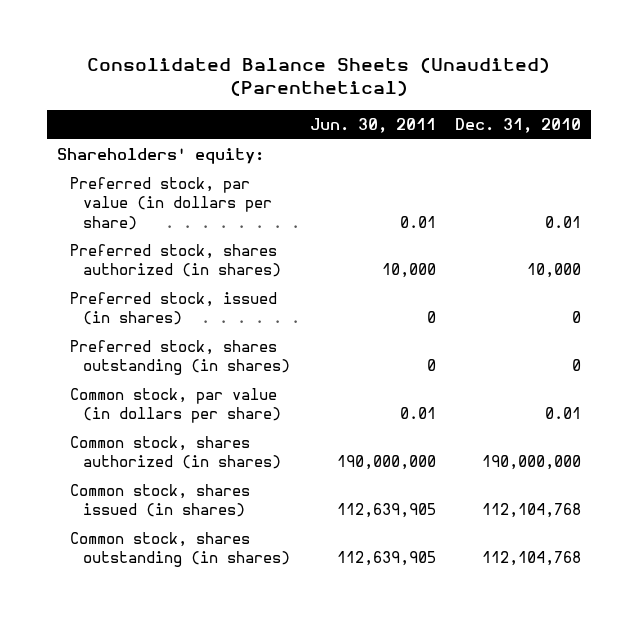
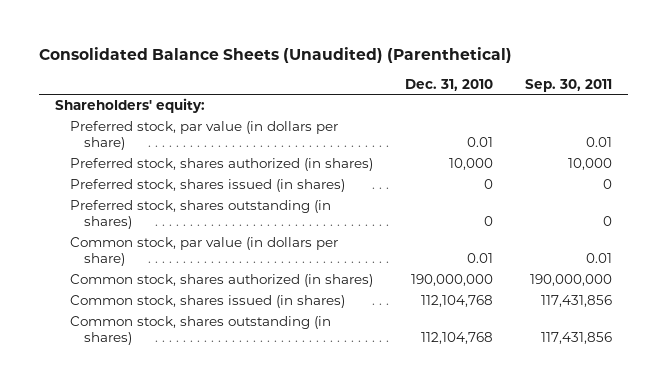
- | Jun. 30, 2011 | Dec. 31, 2010
+ | Dec. 31, 2010 | Sep. 30, 2011
- Preferred stock, issued (in shares) | 0 | 0
+ Preferred stock, shares issued (in shares) | 0 | 0

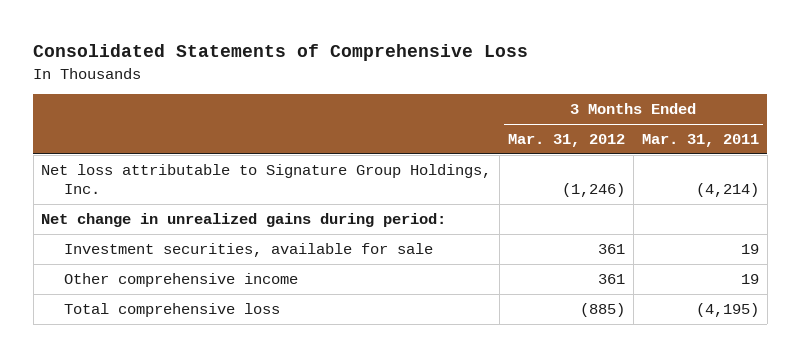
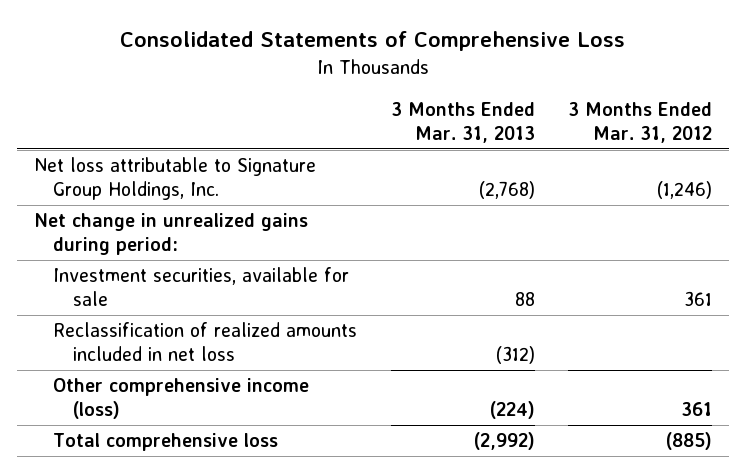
- | 3 Months Ended Mar. 31, 2012 | 3 Months Ended Mar. 31, 2011
+ | 3 Months Ended Mar. 31, 2013 | 3 Months Ended Mar. 31, 2012
- Other comprehensive income | 361 | 19
+ Reclassification of realized amounts included in net loss | (312) |
+ Other comprehensive income (loss) | (224) | 361

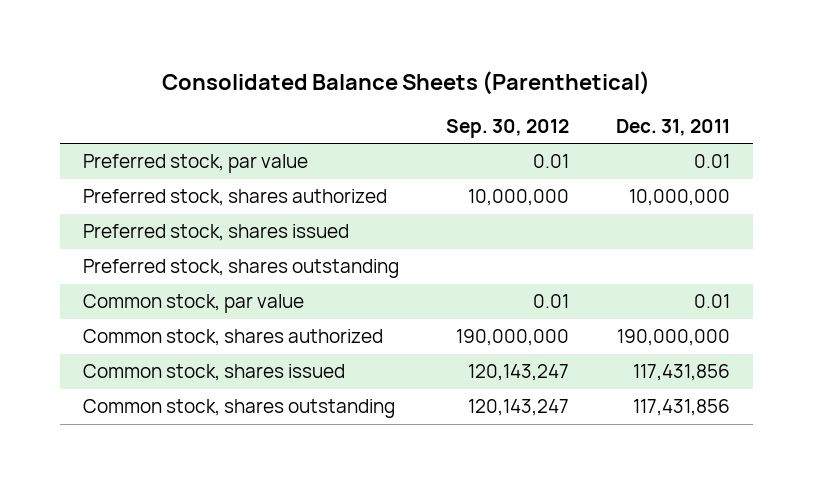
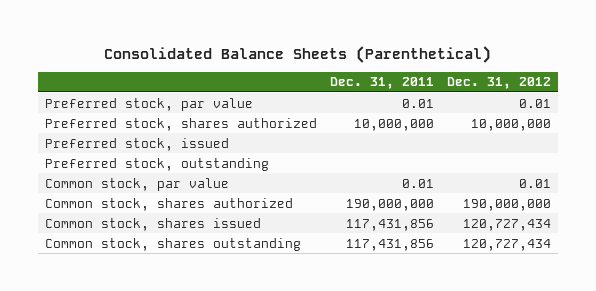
- | Sep. 30, 2012 | Dec. 31, 2011
+ | Dec. 31, 2011 | Dec. 31, 2012
- Preferred stock, shares issued
- Preferred stock, shares outstanding
+ Preferred stock, issued
+ Preferred stock, outstanding

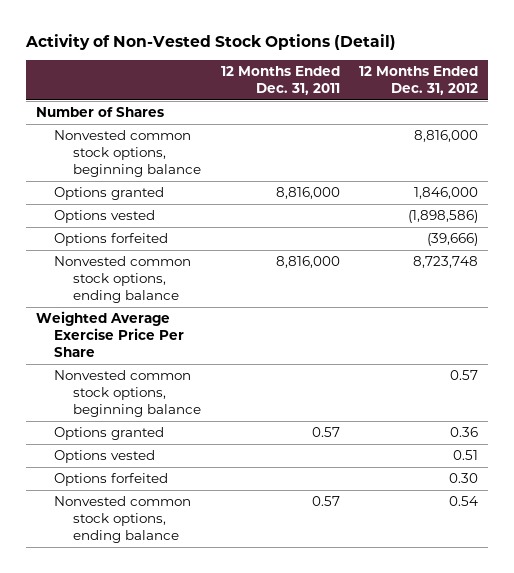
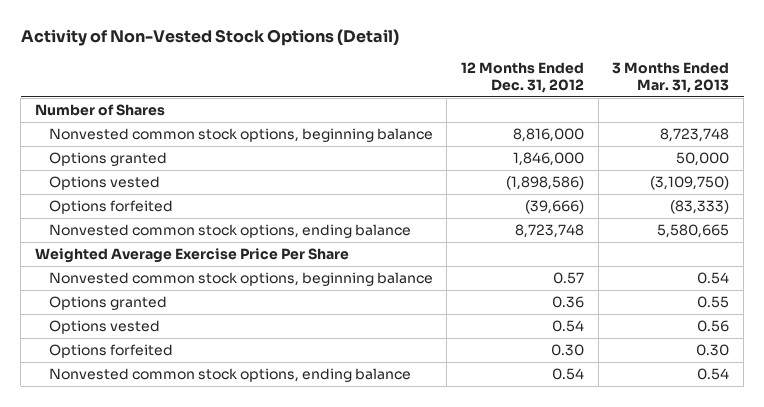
- | 12 Months Ended Dec. 31, 2011 | 12 Months Ended Dec. 31, 2012
+ | 12 Months Ended Dec. 31, 2012 | 3 Months Ended Mar. 31, 2013
- Options vested | | 0.51
+ Options vested | 0.54 | 0.56

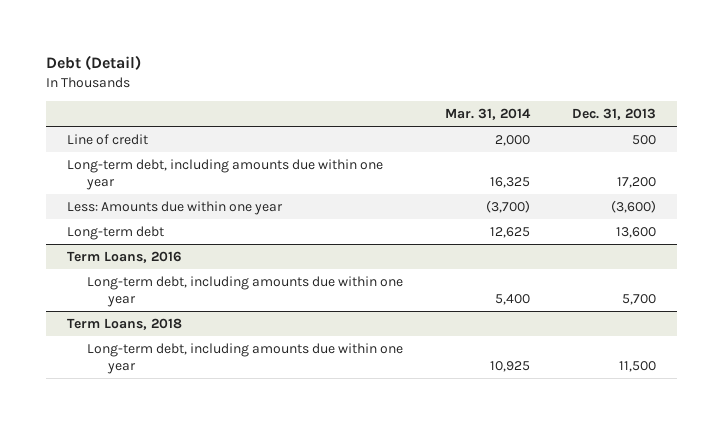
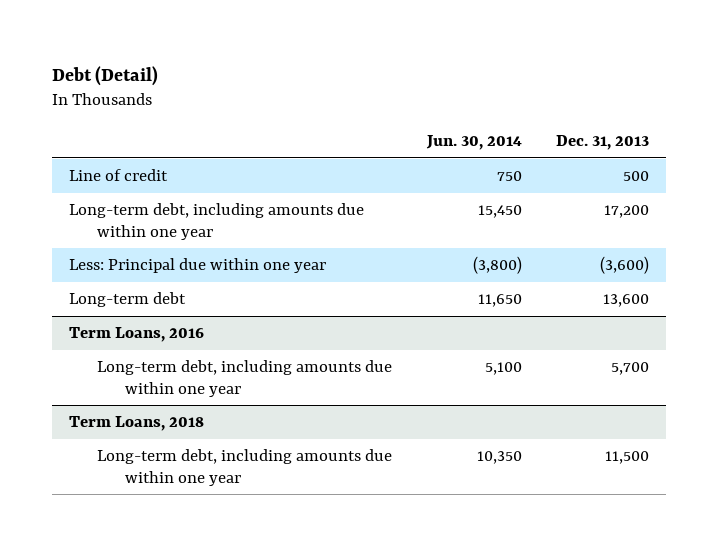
- | Mar. 31, 2014 | Dec. 31, 2013
+ | Jun. 30, 2014 | Dec. 31, 2013
- Less: Amounts due within one year | (3,700) | (3,600)
+ Less: Principal due within one year | (3,800) | (3,600)

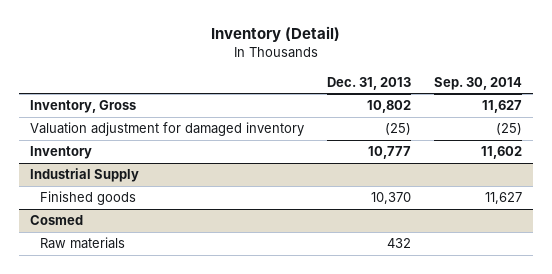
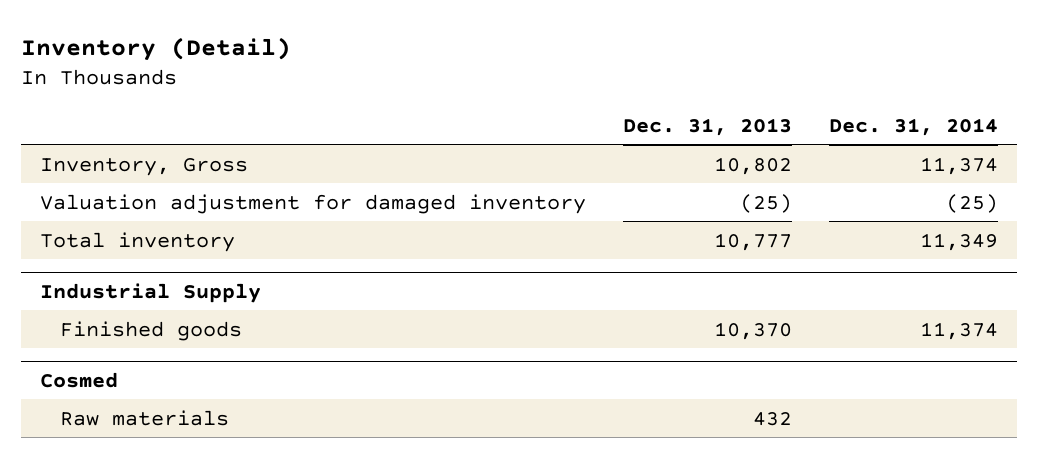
- | Dec. 31, 2013 | Sep. 30, 2014
+ | Dec. 31, 2013 | Dec. 31, 2014
- Inventory | 10,777 | 11,602
+ Total inventory | 10,777 | 11,349

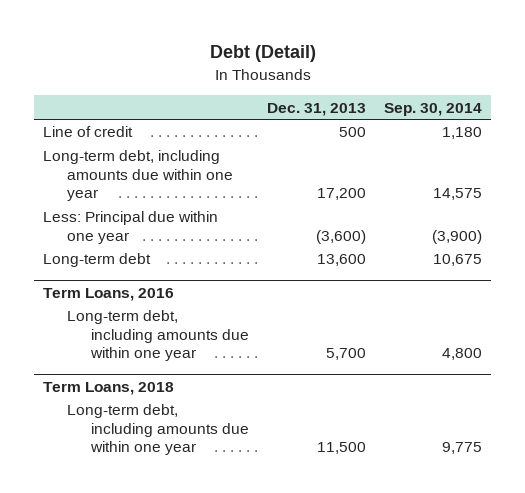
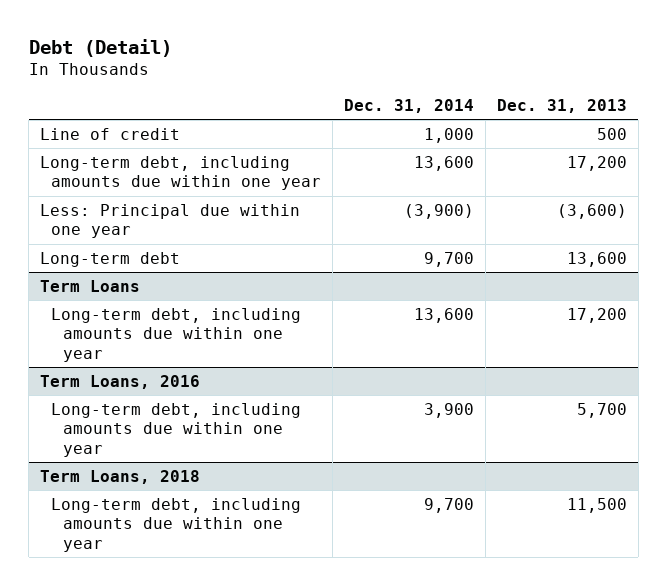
- | Dec. 31, 2013 | Sep. 30, 2014
+ | Dec. 31, 2014 | Dec. 31, 2013
+ Term Loans
+ Long-term debt, including amounts due within one year | 13,600 | 17,200

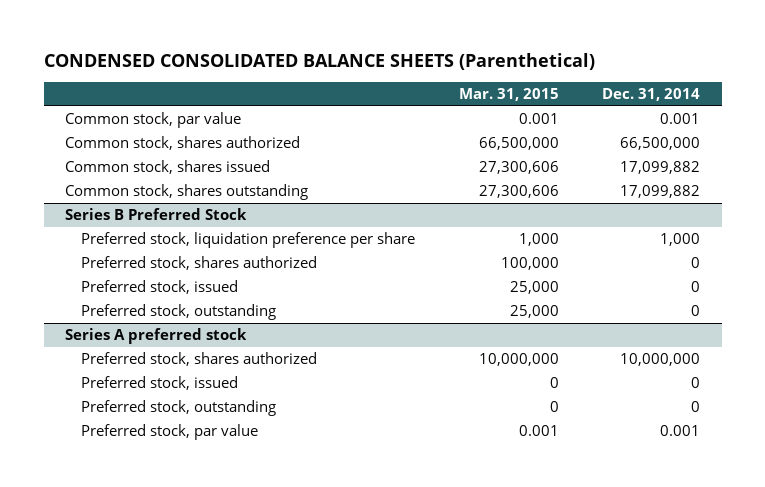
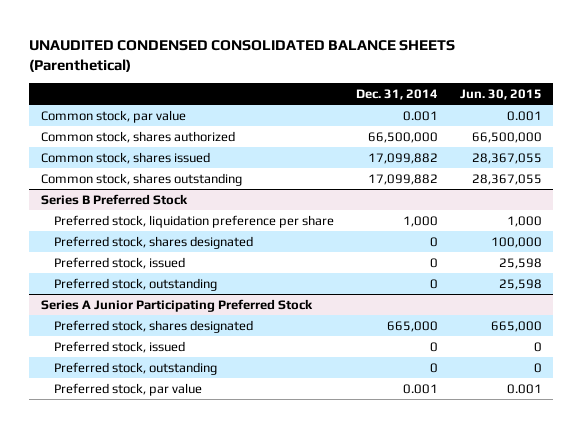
- CONDENSED CONSOLIDATED BALANCE SHEETS (Parenthetical)
+ UNAUDITED CONDENSED CONSOLIDATED BALANCE SHEETS (Parenthetical)
- | Mar. 31, 2015 | Dec. 31, 2014
+ | Dec. 31, 2014 | Jun. 30, 2015
@ Series B Preferred Stock
- Preferred stock, shares authorized | 100,000 | 0
+ Preferred stock, shares designated | 0 | 100,000
- Series A preferred stock
- Preferred stock, shares authorized | 10,000,000 | 10,000,000
+ Series A Junior Participating Preferred Stock
+ Preferred stock, shares designated | 665,000 | 665,000

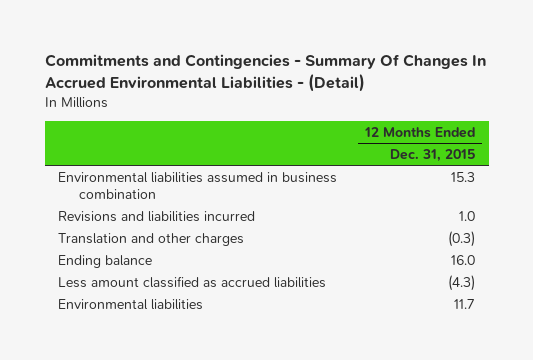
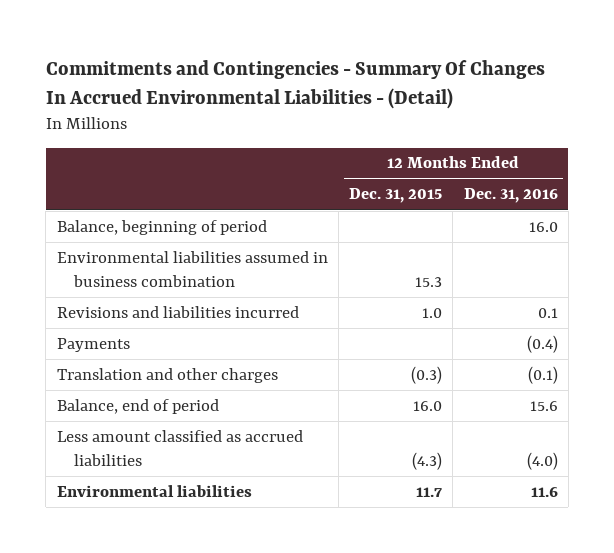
- | 12 Months Ended Dec. 31, 2015
+ | 12 Months Ended Dec. 31, 2015 | 12 Months Ended Dec. 31, 2016
+ Balance, beginning of period | | 16.0
+ Payments | | (0.4)
- Ending balance | 16.0
+ Balance, end of period | 16.0 | 15.6

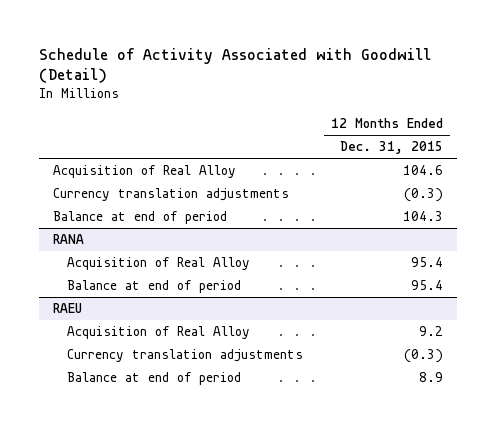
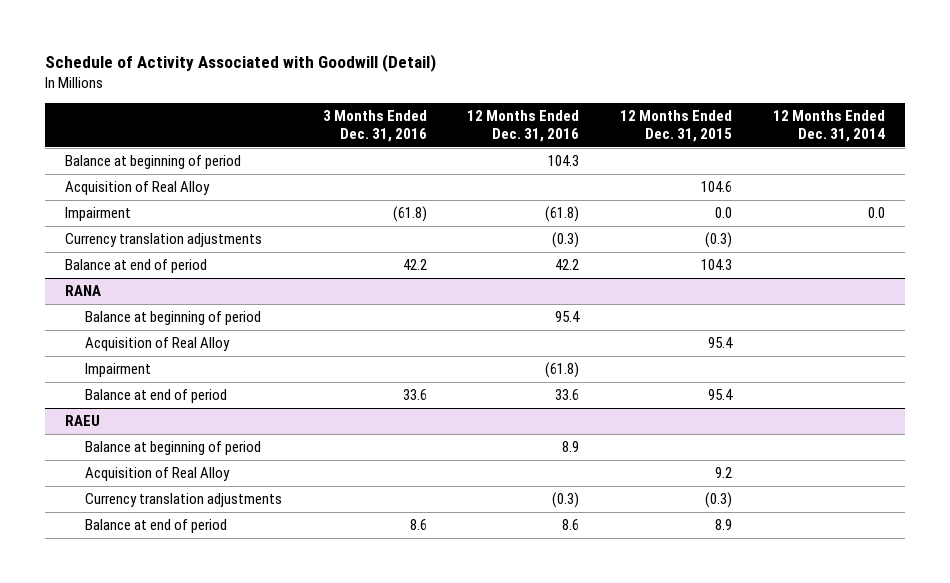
- | 12 Months Ended Dec. 31, 2015
+ | 3 Months Ended Dec. 31, 2016 | 12 Months Ended Dec. 31, 2016 | 12 Months Ended Dec. 31, 2015 | 12 Months Ended Dec. 31, 2014
+ Balance at beginning of period | | 104.3 | |
+ Impairment | (61.8) | (61.8) | 0.0 | 0.0
@ RANA
+ Balance at beginning of period | | 95.4 | |
+ Impairment | | (61.8) | |
@ RAEU
+ Balance at beginning of period | | 8.9 | |

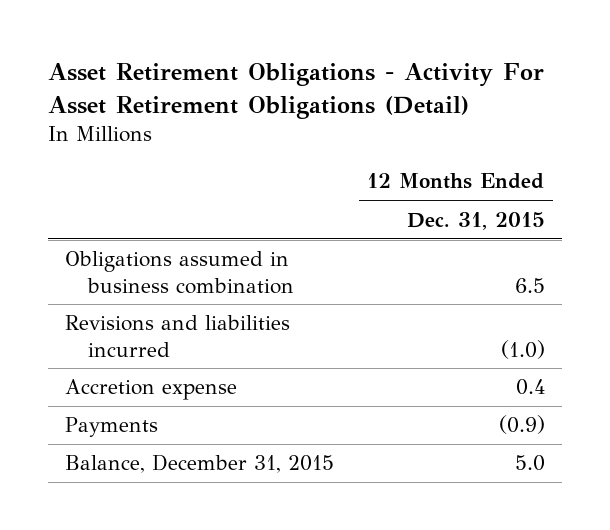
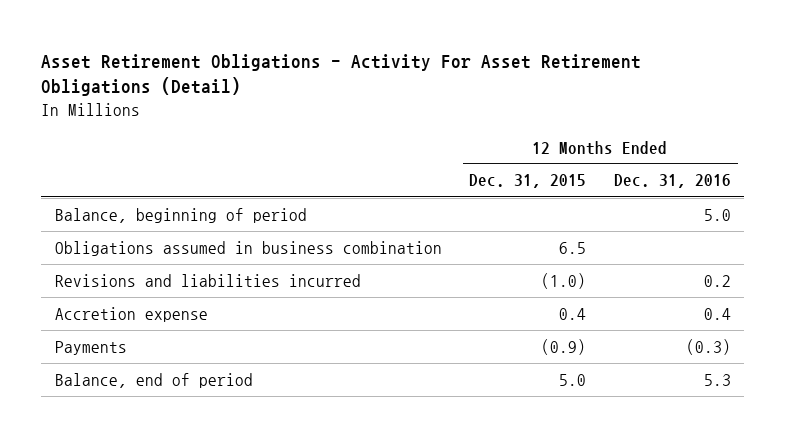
- | 12 Months Ended Dec. 31, 2015
+ | 12 Months Ended Dec. 31, 2015 | 12 Months Ended Dec. 31, 2016
+ Balance, beginning of period | | 5.0
- Balance, December 31, 2015 | 5.0
+ Balance, end of period | 5.0 | 5.3

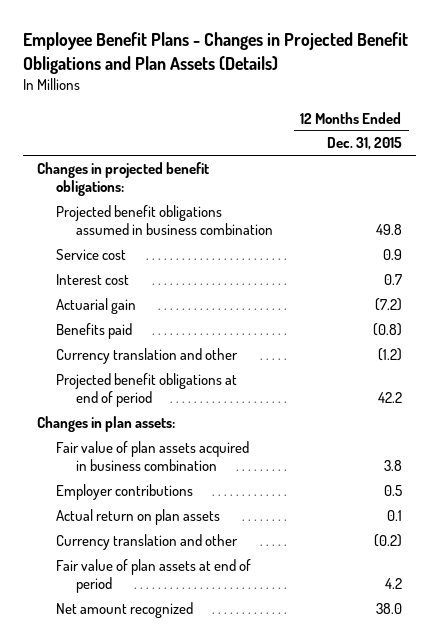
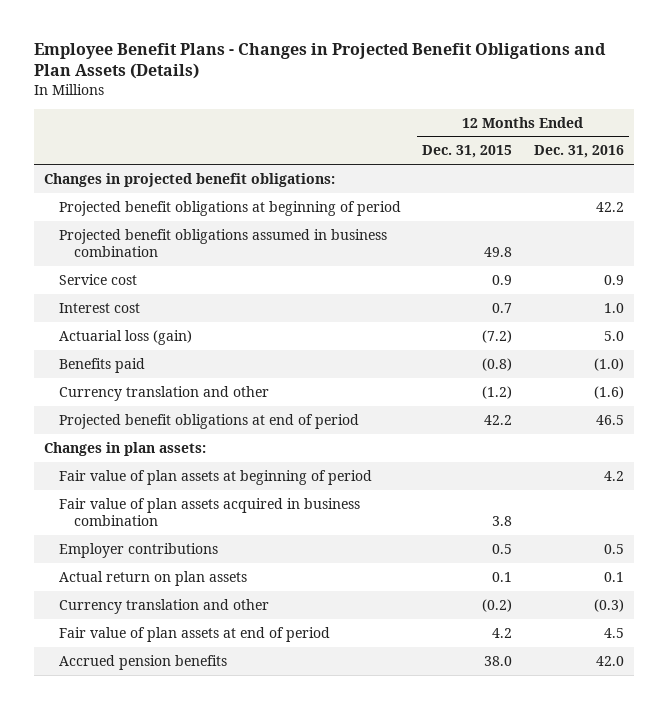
- | 12 Months Ended Dec. 31, 2015
+ | 12 Months Ended Dec. 31, 2015 | 12 Months Ended Dec. 31, 2016
+ Projected benefit obligations at beginning of period | | 42.2
- Actuarial gain | (7.2)
+ Actuarial loss (gain) | (7.2) | 5.0
+ Fair value of plan assets at beginning of period | | 4.2
- Net amount recognized | 38.0
+ Accrued pension benefits | 38.0 | 42.0

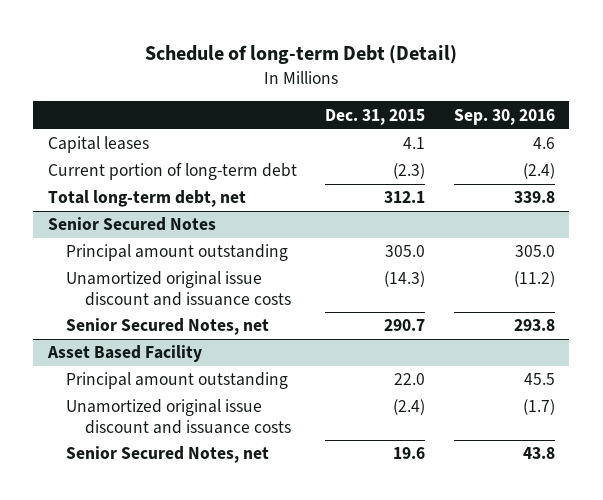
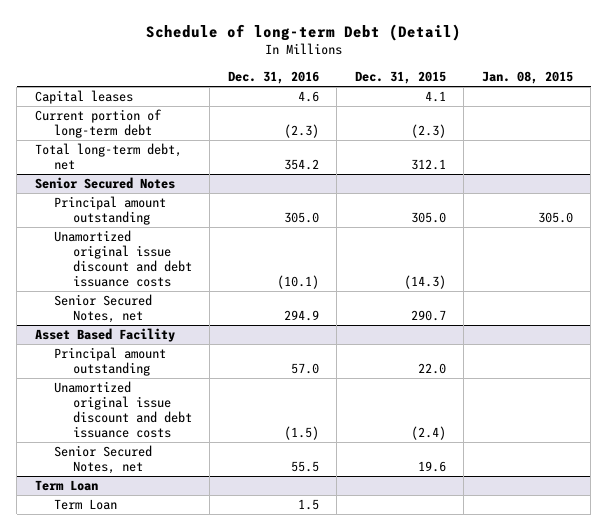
- | Dec. 31, 2015 | Sep. 30, 2016
+ | Dec. 31, 2016 | Dec. 31, 2015 | Jan. 08, 2015
@ Senior Secured Notes
- Unamortized original issue discount and issuance costs | (14.3) | (11.2)
+ Unamortized original issue discount and debt issuance costs | (10.1) | (14.3) |
@ Asset Based Facility
- Unamortized original issue discount and issuance costs | (2.4) | (1.7)
+ Unamortized original issue discount and debt issuance costs | (1.5) | (2.4) |
+ Term Loan
+ Term Loan | 1.5 | |

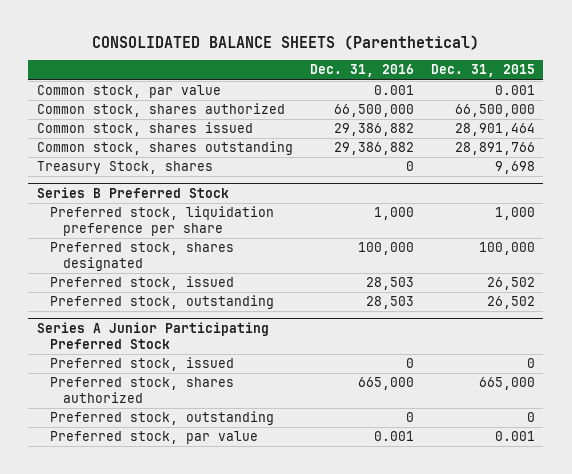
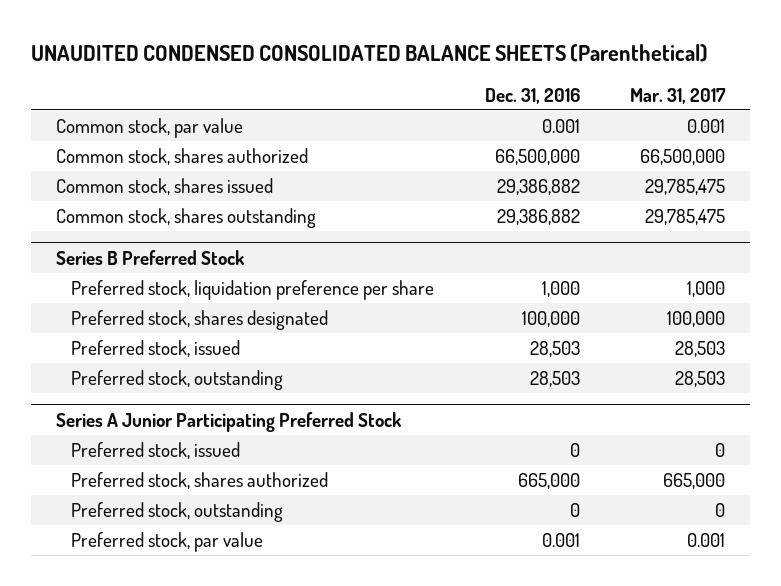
- CONSOLIDATED BALANCE SHEETS (Parenthetical)
+ UNAUDITED CONDENSED CONSOLIDATED BALANCE SHEETS (Parenthetical)
- | Dec. 31, 2016 | Dec. 31, 2015
+ | Dec. 31, 2016 | Mar. 31, 2017
- Treasury Stock, shares | 0 | 9,698

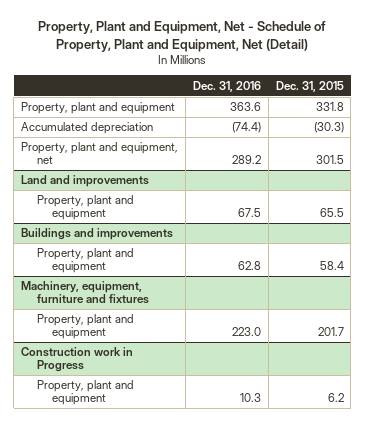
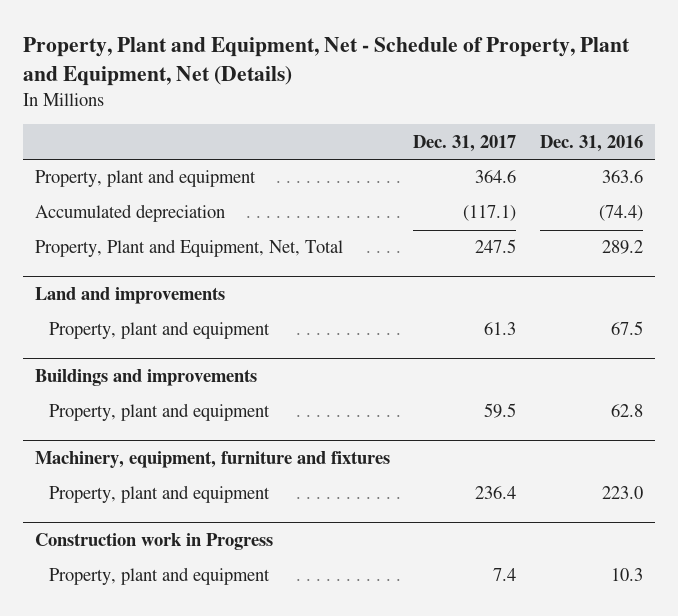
- Property, Plant and Equipment, Net - Schedule of Property, Plant and Equipment, Net (Detail)
+ Property, Plant and Equipment, Net - Schedule of Property, Plant and Equipment, Net (Details)
- | Dec. 31, 2016 | Dec. 31, 2015
+ | Dec. 31, 2017 | Dec. 31, 2016
- Property, plant and equipment, net | 289.2 | 301.5
+ Property, Plant and Equipment, Net, Total | 247.5 | 289.2

